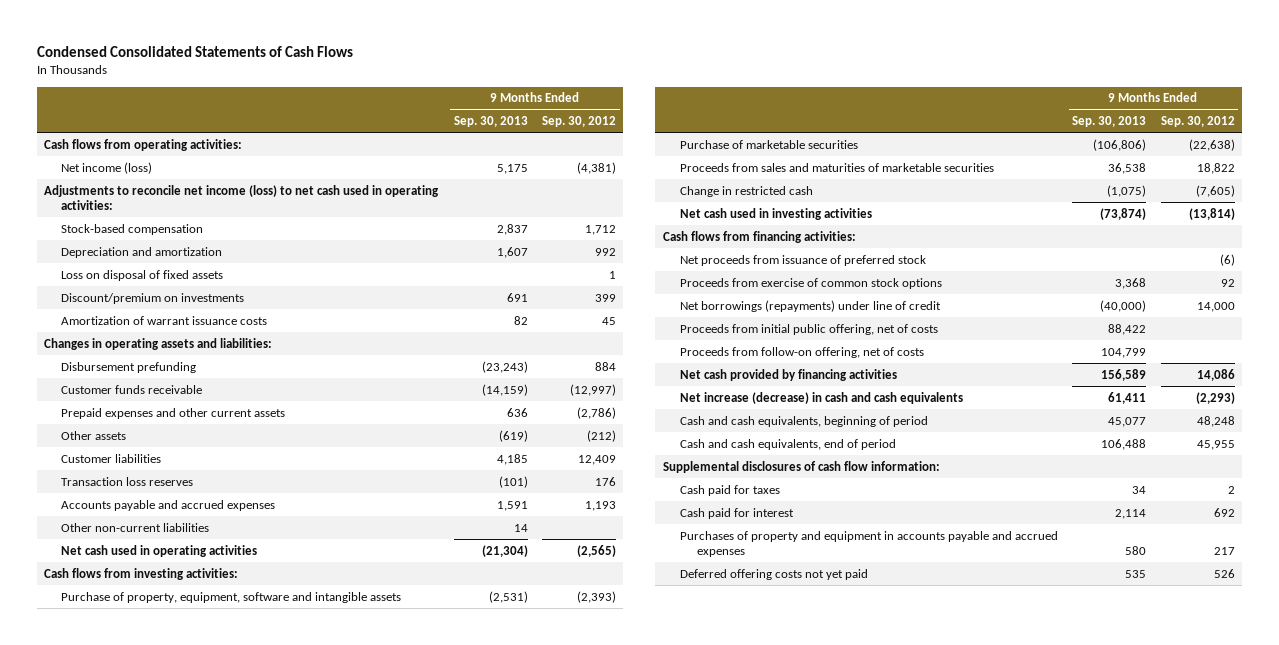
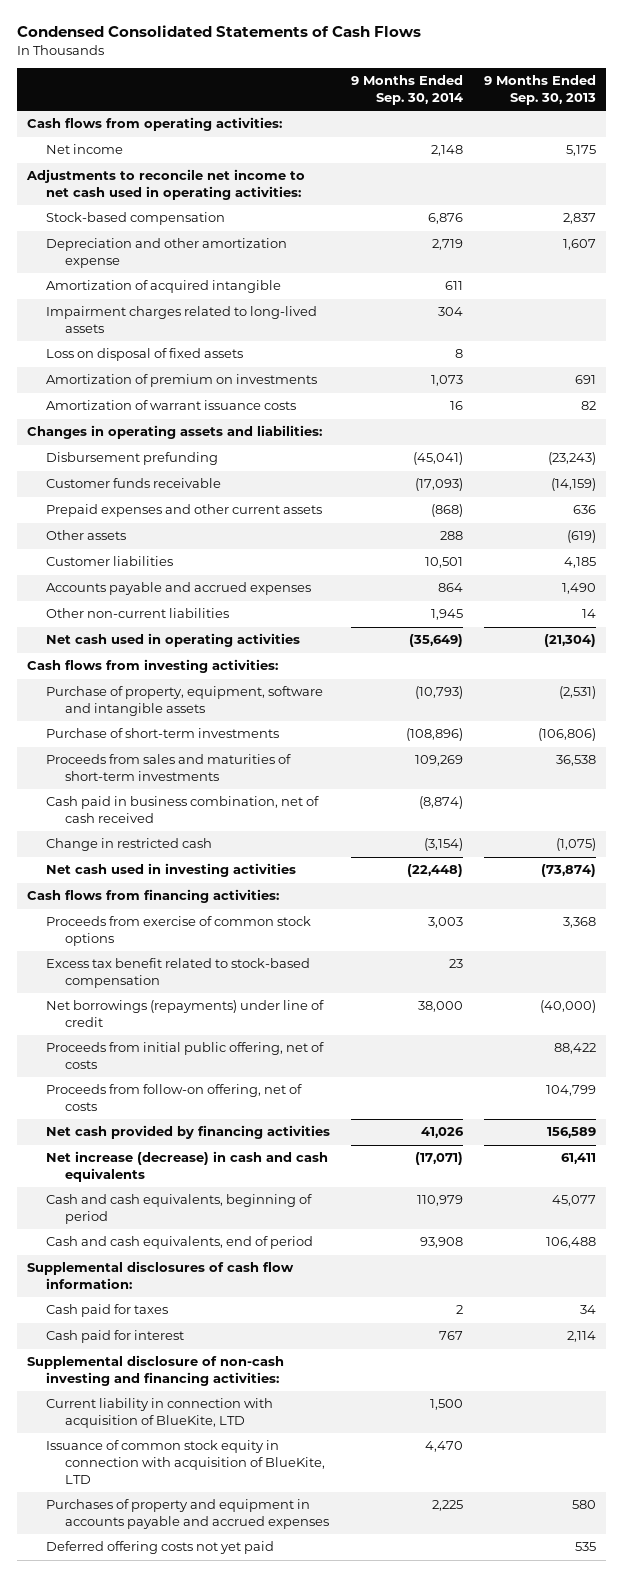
- | 9 Months Ended Sep. 30, 2013 | 9 Months Ended Sep. 30, 2012
+ | 9 Months Ended Sep. 30, 2014 | 9 Months Ended Sep. 30, 2013
- Net income (loss) | 5,175 | (4,381)
- Adjustments to reconcile net income (loss) to net cash used in operating activities:
+ Net income | 2,148 | 5,175
+ Adjustments to reconcile net income to net cash used in operating activities:
- Depreciation and amortization | 1,607 | 992
+ Depreciation and other amortization expense | 2,719 | 1,607
+ Amortization of acquired intangible | 611 |
+ Impairment charges related to long-lived assets | 304 |
- Discount/premium on investments | 691 | 399
+ Amortization of premium on investments | 1,073 | 691
- Transaction loss reserves | (101) | 176
- Accounts payable and accrued expenses | 1,591 | 1,193
+ Accounts payable and accrued expenses | 864 | 1,490
- Purchase of marketable securities | (106,806) | (22,638)
- Proceeds from sales and maturities of marketable securities | 36,538 | 18,822
+ Purchase of short-term investments | (108,896) | (106,806)
+ Proceeds from sales and maturities of short-term investments | 109,269 | 36,538
+ Cash paid in business combination, net of cash received | (8,874) |
- Net proceeds from issuance of preferred stock | | (6)
+ Excess tax benefit related to stock-based compensation | 23 |
+ Supplemental disclosure of non-cash investing and financing activities:
+ Current liability in connection with acquisition of BlueKite, LTD | 1,500 |
+ Issuance of common stock equity in connection with acquisition of BlueKite, LTD | 4,470 |

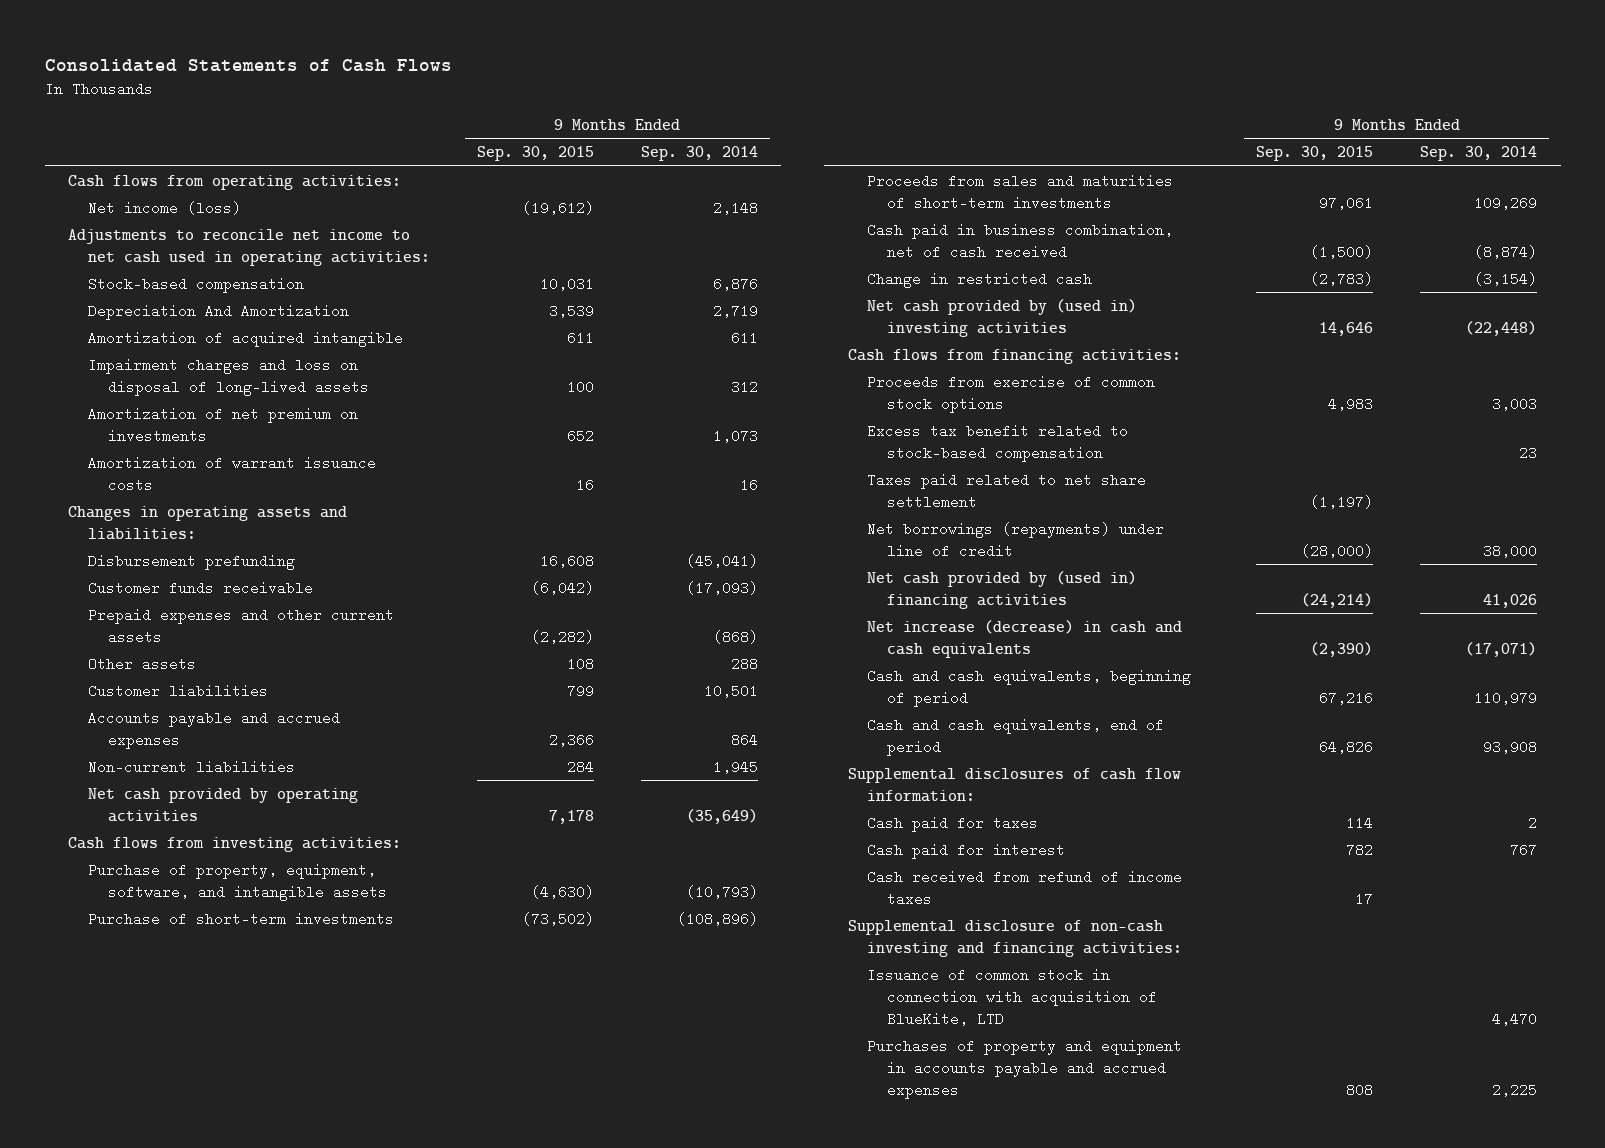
- Condensed Consolidated Statements of Cash Flows
+ Consolidated Statements of Cash Flows
- | 9 Months Ended Sep. 30, 2014 | 9 Months Ended Sep. 30, 2013
+ | 9 Months Ended Sep. 30, 2015 | 9 Months Ended Sep. 30, 2014
- Net income | 2,148 | 5,175
+ Net income (loss) | (19,612) | 2,148
- Depreciation and other amortization expense | 2,719 | 1,607
+ Depreciation And Amortization | 3,539 | 2,719
- Impairment charges related to long-lived assets | 304 |
- Loss on disposal of fixed assets | 8 |
- Amortization of premium on investments | 1,073 | 691
+ Impairment charges and loss on disposal of long-lived assets | 100 | 312
+ Amortization of net premium on investments | 652 | 1,073
- Other non-current liabilities | 1,945 | 14
- Net cash used in operating activities | (35,649) | (21,304)
+ Non-current liabilities | 284 | 1,945
+ Net cash provided by operating activities | 7,178 | (35,649)
- Purchase of property, equipment, software and intangible assets | (10,793) | (2,531)
+ Purchase of property, equipment, software, and intangible assets | (4,630) | (10,793)
- Net cash used in investing activities | (22,448) | (73,874)
+ Net cash provided by (used in) investing activities | 14,646 | (22,448)
+ Taxes paid related to net share settlement | (1,197) |
- Proceeds from initial public offering, net of costs | | 88,422
- Proceeds from follow-on offering, net of costs | | 104,799
- Net cash provided by financing activities | 41,026 | 156,589
+ Net cash provided by (used in) financing activities | (24,214) | 41,026
+ Cash received from refund of income taxes | 17 |
- Current liability in connection with acquisition of BlueKite, LTD | 1,500 |
- Issuance of common stock equity in connection with acquisition of BlueKite, LTD | 4,470 |
+ Issuance of common stock in connection with acquisition of BlueKite, LTD | | 4,470
- Deferred offering costs not yet paid | | 535

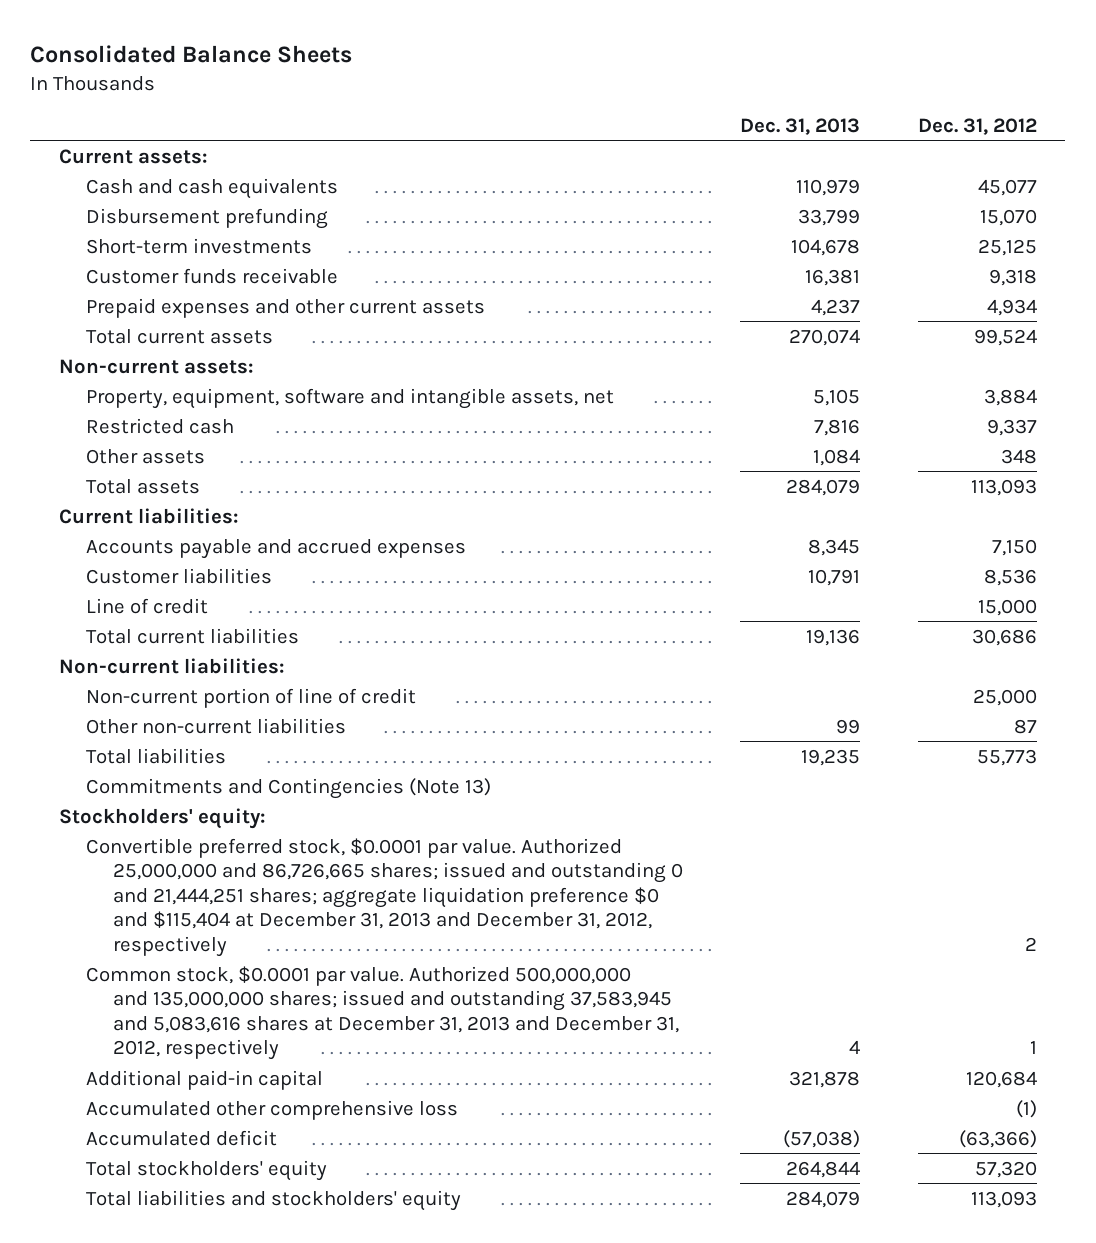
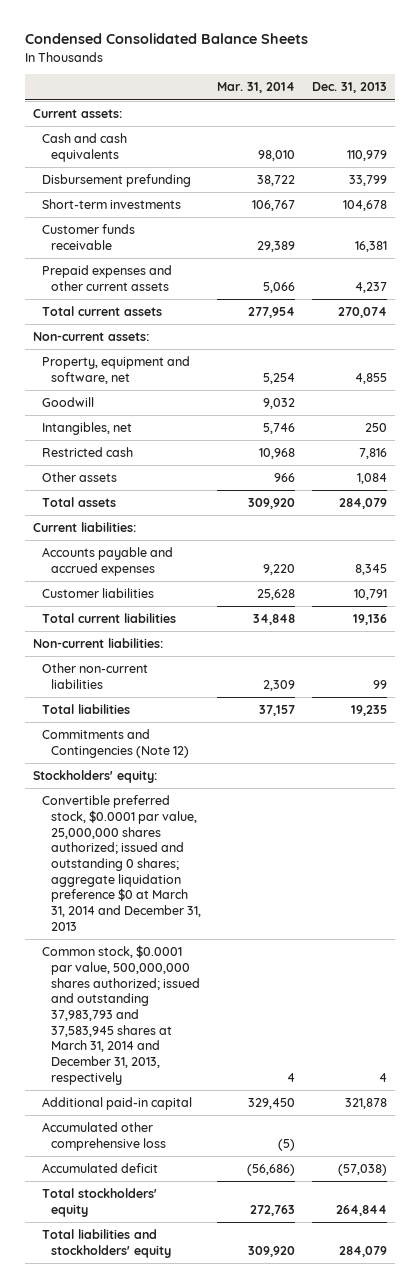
- Consolidated Balance Sheets
+ Condensed Consolidated Balance Sheets
- | Dec. 31, 2013 | Dec. 31, 2012
+ | Mar. 31, 2014 | Dec. 31, 2013
- Property, equipment, software and intangible assets, net | 5,105 | 3,884
+ Property, equipment and software, net | 5,254 | 4,855
+ Goodwill | 9,032 |
+ Intangibles, net | 5,746 | 250
- Line of credit | | 15,000
- Non-current portion of line of credit | | 25,000
- Commitments and Contingencies (Note 13)
+ Commitments and Contingencies (Note 12)
- Convertible preferred stock, $0.0001 par value. Authorized 25,000,000 and 86,726,665 shares; issued and outstanding 0 and 21,444,251 shares; aggregate liquidation preference $0 and $115,404 at December 31, 2013 and December 31, 2012, respectively | | 2
- Common stock, $0.0001 par value. Authorized 500,000,000 and 135,000,000 shares; issued and outstanding 37,583,945 and 5,083,616 shares at December 31, 2013 and December 31, 2012, respectively | 4 | 1
+ Convertible preferred stock, $0.0001 par value, 25,000,000 shares authorized; issued and outstanding 0 shares; aggregate liquidation preference $0 at March 31, 2014 and December 31, 2013
+ Common stock, $0.0001 par value, 500,000,000 shares authorized; issued and outstanding 37,983,793 and 37,583,945 shares at March 31, 2014 and December 31, 2013, respectively | 4 | 4

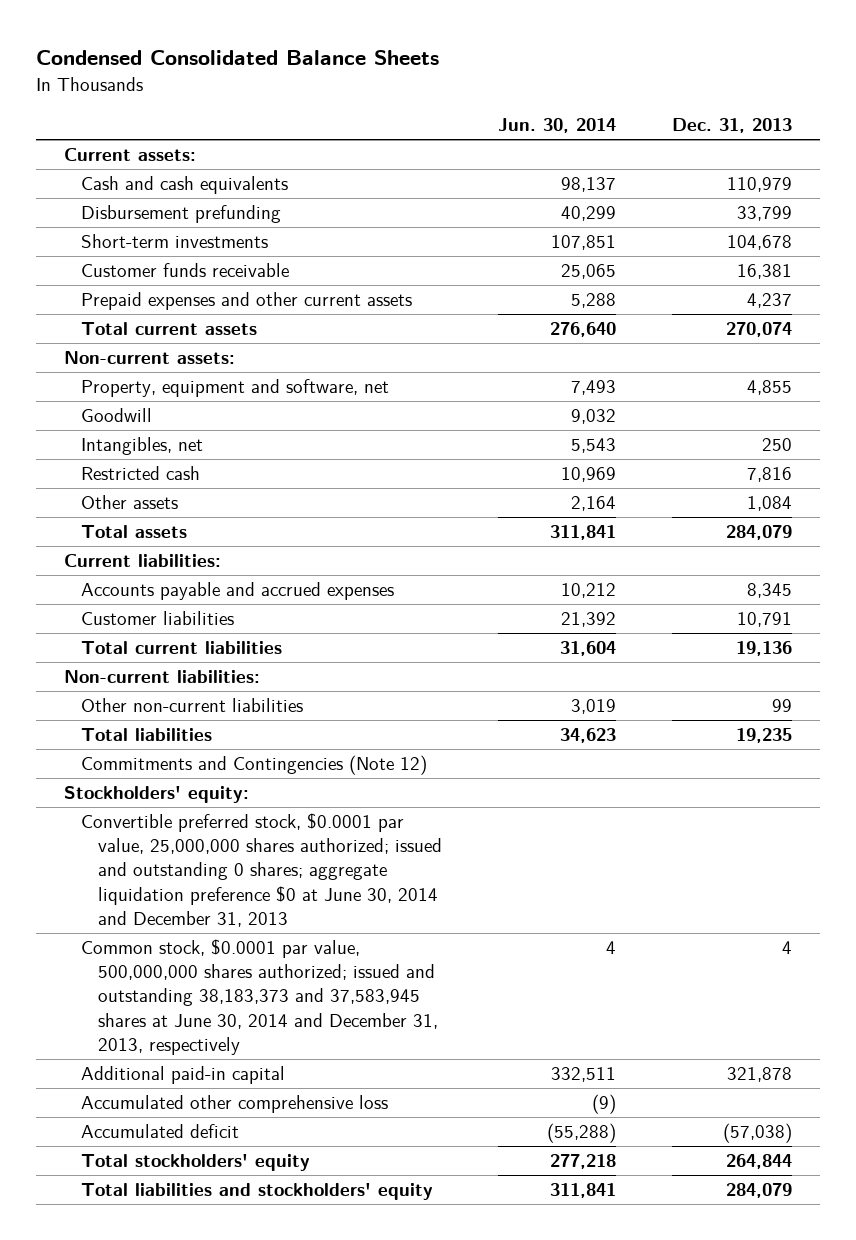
- | Mar. 31, 2014 | Dec. 31, 2013
+ | Jun. 30, 2014 | Dec. 31, 2013
- Convertible preferred stock, $0.0001 par value, 25,000,000 shares authorized; issued and outstanding 0 shares; aggregate liquidation preference $0 at March 31, 2014 and December 31, 2013
- Common stock, $0.0001 par value, 500,000,000 shares authorized; issued and outstanding 37,983,793 and 37,583,945 shares at March 31, 2014 and December 31, 2013, respectively | 4 | 4
+ Convertible preferred stock, $0.0001 par value, 25,000,000 shares authorized; issued and outstanding 0 shares; aggregate liquidation preference $0 at June 30, 2014 and December 31, 2013
+ Common stock, $0.0001 par value, 500,000,000 shares authorized; issued and outstanding 38,183,373 and 37,583,945 shares at June 30, 2014 and December 31, 2013, respectively | 4 | 4

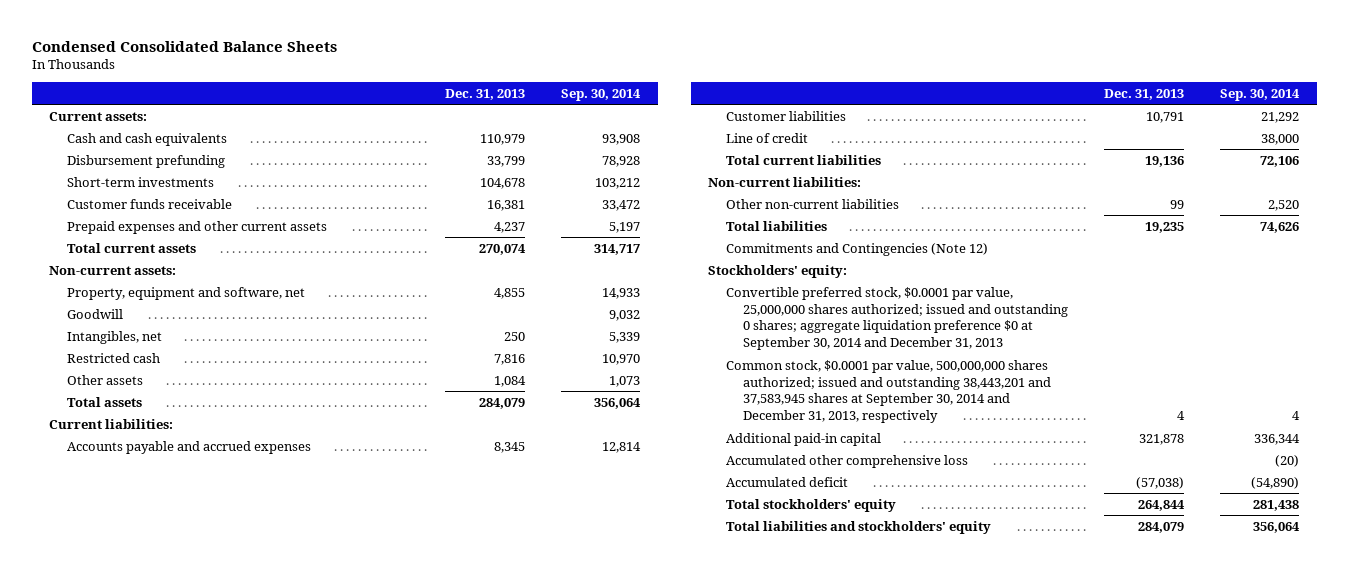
- | Jun. 30, 2014 | Dec. 31, 2013
+ | Dec. 31, 2013 | Sep. 30, 2014
+ Line of credit | | 38,000
- Convertible preferred stock, $0.0001 par value, 25,000,000 shares authorized; issued and outstanding 0 shares; aggregate liquidation preference $0 at June 30, 2014 and December 31, 2013
- Common stock, $0.0001 par value, 500,000,000 shares authorized; issued and outstanding 38,183,373 and 37,583,945 shares at June 30, 2014 and December 31, 2013, respectively | 4 | 4
+ Convertible preferred stock, $0.0001 par value, 25,000,000 shares authorized; issued and outstanding 0 shares; aggregate liquidation preference $0 at September 30, 2014 and December 31, 2013
+ Common stock, $0.0001 par value, 500,000,000 shares authorized; issued and outstanding 38,443,201 and 37,583,945 shares at September 30, 2014 and December 31, 2013, respectively | 4 | 4

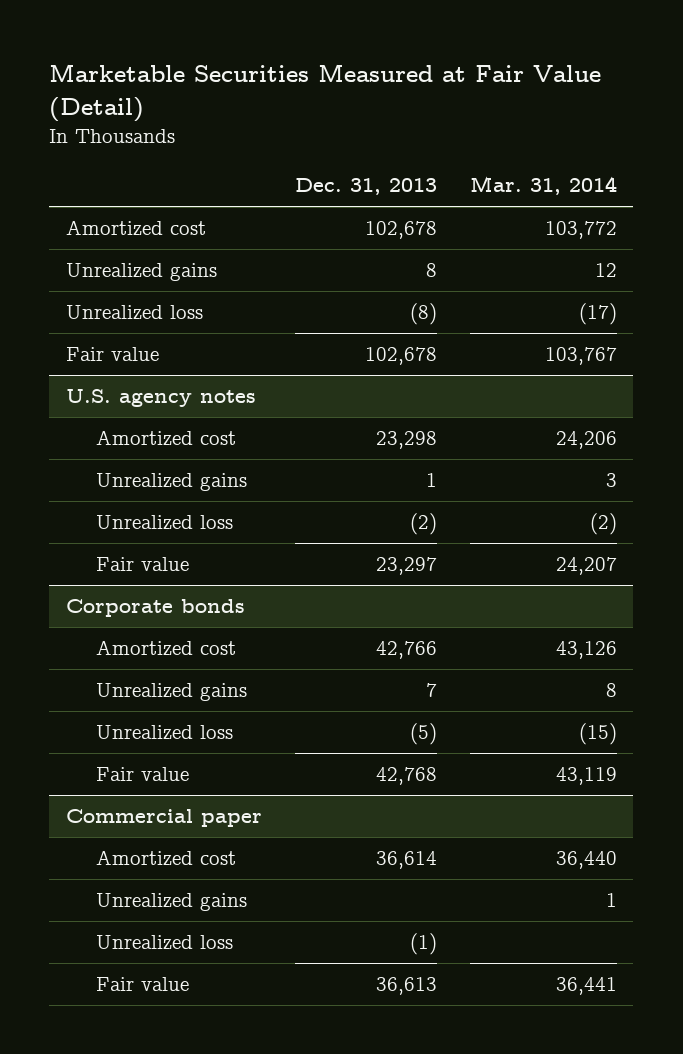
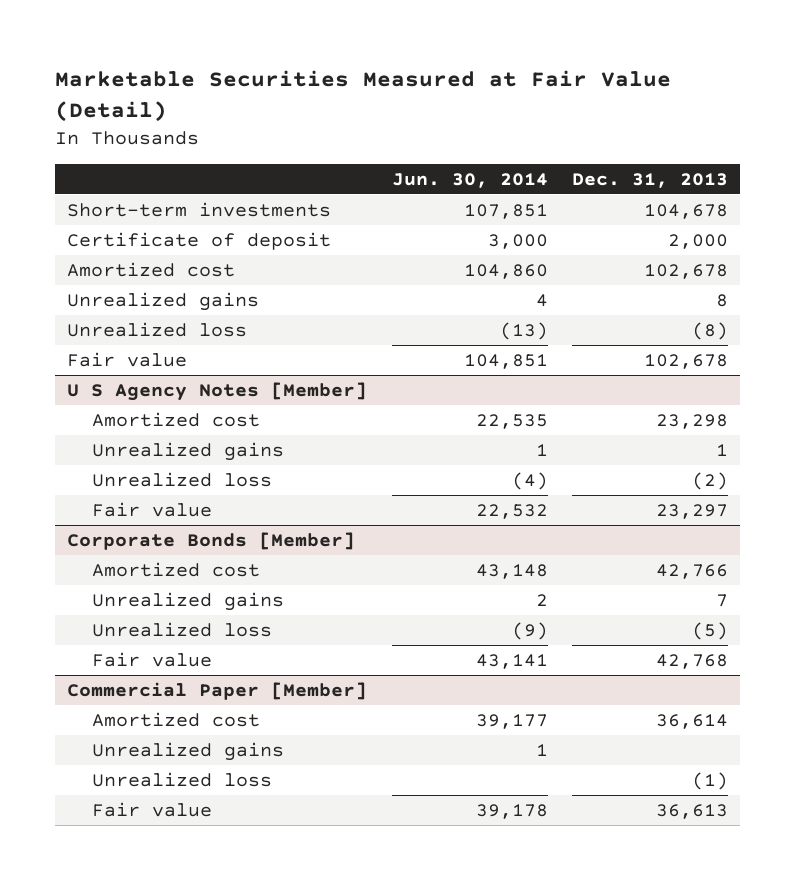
- | Dec. 31, 2013 | Mar. 31, 2014
+ | Jun. 30, 2014 | Dec. 31, 2013
+ Short-term investments | 107,851 | 104,678
+ Certificate of deposit | 3,000 | 2,000
- U.S. agency notes
+ U S Agency Notes [Member]
- Corporate bonds
+ Corporate Bonds [Member]
- Commercial paper
+ Commercial Paper [Member]

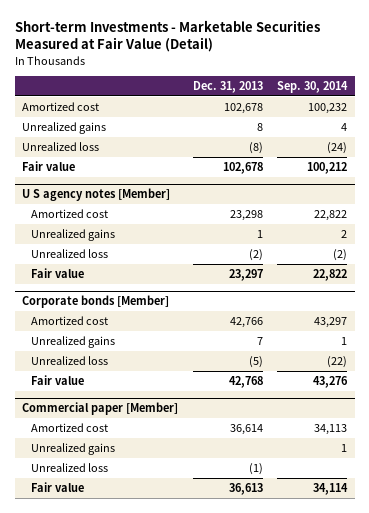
- Marketable Securities Measured at Fair Value (Detail)
+ Short-term Investments - Marketable Securities Measured at Fair Value (Detail)
- | Jun. 30, 2014 | Dec. 31, 2013
+ | Dec. 31, 2013 | Sep. 30, 2014
- Short-term investments | 107,851 | 104,678
- Certificate of deposit | 3,000 | 2,000
- U S Agency Notes [Member]
+ U S agency notes [Member]
- Corporate Bonds [Member]
+ Corporate bonds [Member]
- Commercial Paper [Member]
+ Commercial paper [Member]

